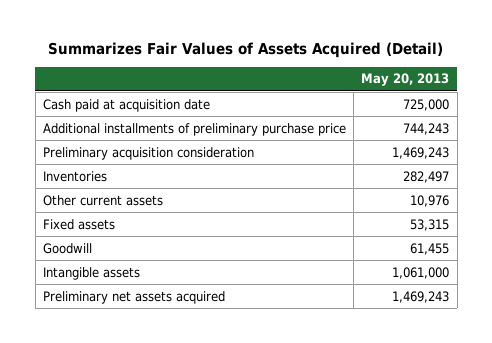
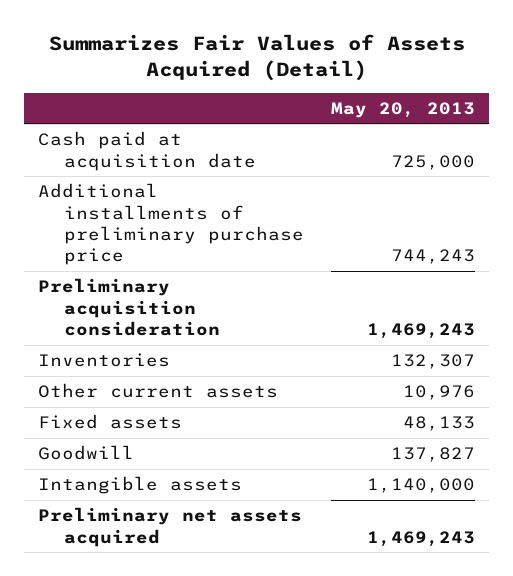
- Inventories | 282,497
+ Inventories | 132,307
- Fixed assets | 53,315
- Goodwill | 61,455
- Intangible assets | 1,061,000
+ Fixed assets | 48,133
+ Goodwill | 137,827
+ Intangible assets | 1,140,000

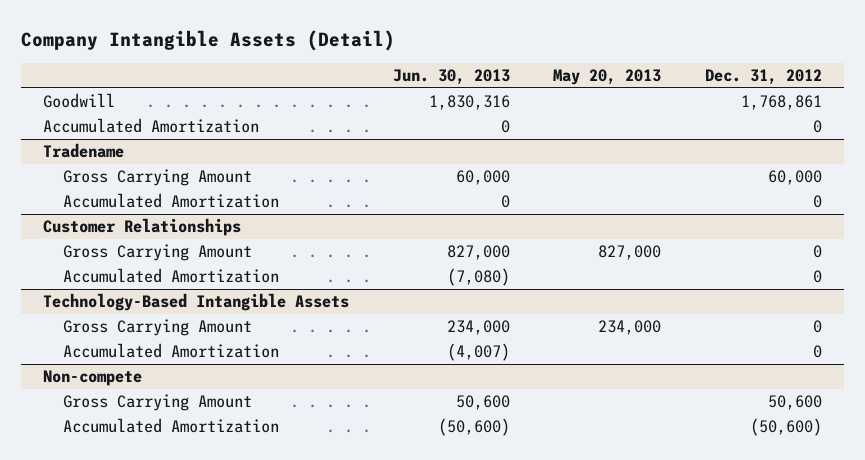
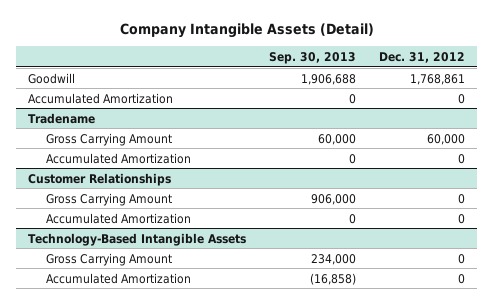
- | Jun. 30, 2013 | May 20, 2013 | Dec. 31, 2012
+ | Sep. 30, 2013 | Dec. 31, 2012
- Non-compete
- Gross Carrying Amount | 50,600 | | 50,600
- Accumulated Amortization | (50,600) | | (50,600)

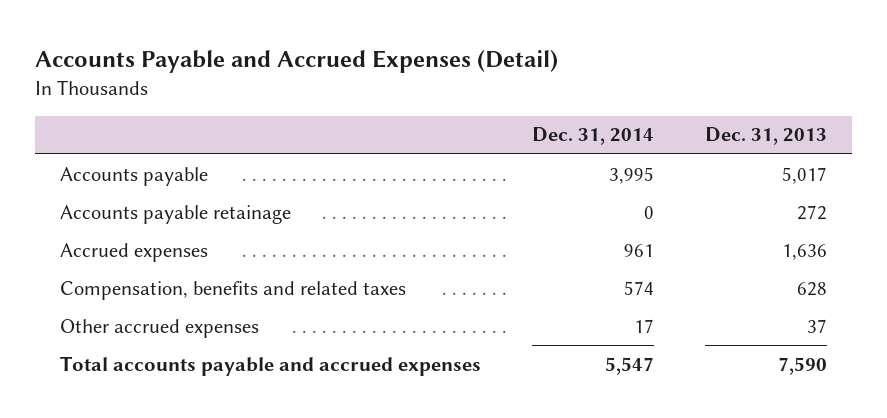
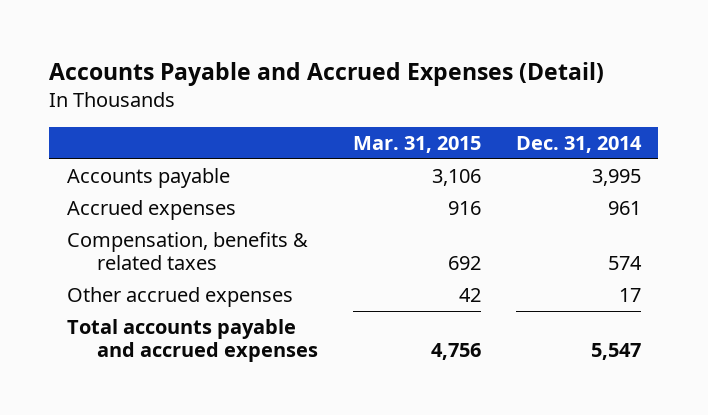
- | Dec. 31, 2014 | Dec. 31, 2013
+ | Mar. 31, 2015 | Dec. 31, 2014
- Accounts payable retainage | 0 | 272
- Compensation, benefits and related taxes | 574 | 628
+ Compensation, benefits & related taxes | 692 | 574

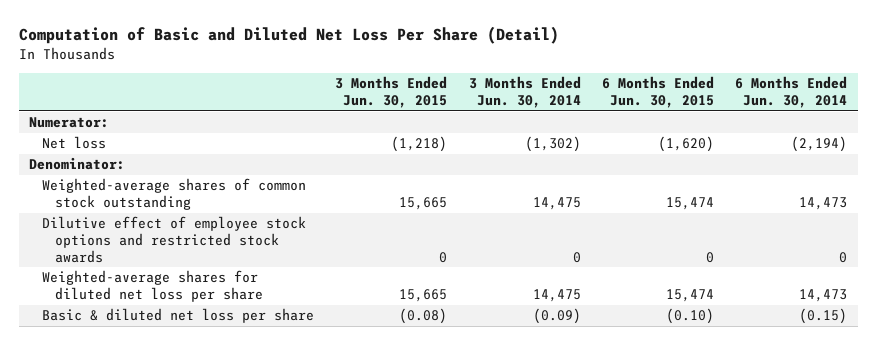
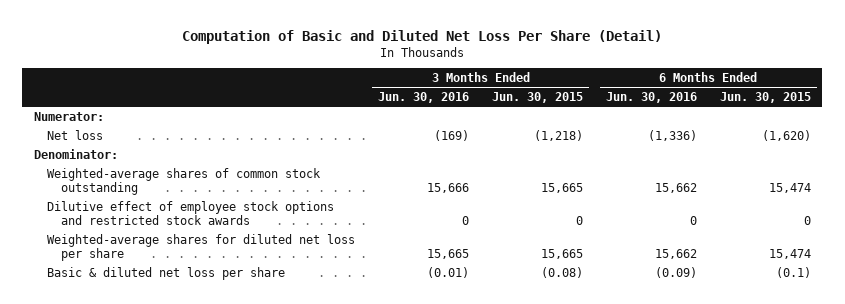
- | 3 Months Ended Jun. 30, 2015 | 3 Months Ended Jun. 30, 2014 | 6 Months Ended Jun. 30, 2015 | 6 Months Ended Jun. 30, 2014
+ | 3 Months Ended Jun. 30, 2016 | 3 Months Ended Jun. 30, 2015 | 6 Months Ended Jun. 30, 2016 | 6 Months Ended Jun. 30, 2015
- Basic & diluted net loss per share | (0.08) | (0.09) | (0.10) | (0.15)
+ Basic & diluted net loss per share | (0.01) | (0.08) | (0.09) | (0.1)

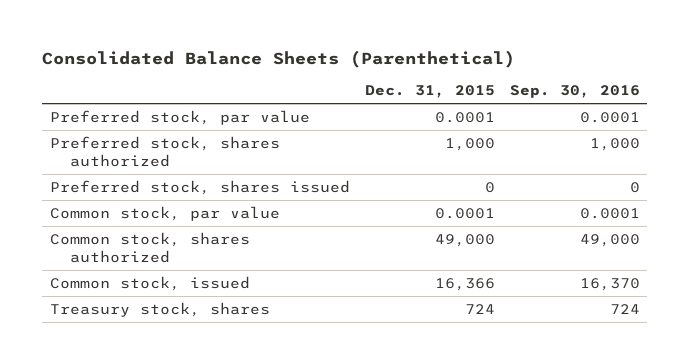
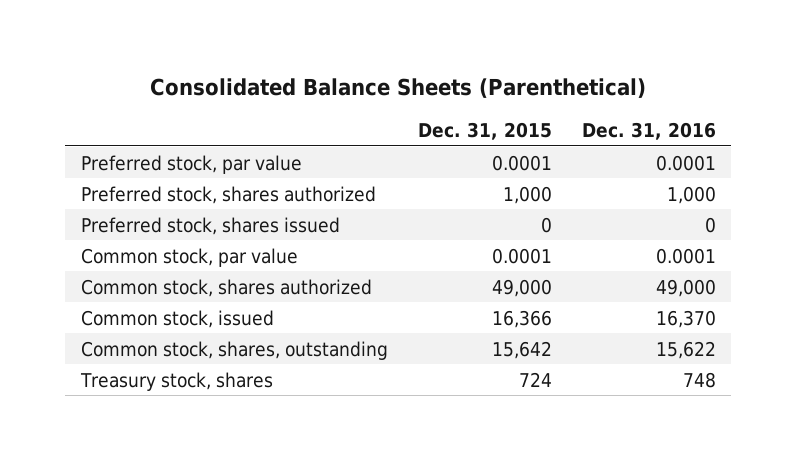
- | Dec. 31, 2015 | Sep. 30, 2016
+ | Dec. 31, 2015 | Dec. 31, 2016
+ Common stock, shares, outstanding | 15,642 | 15,622

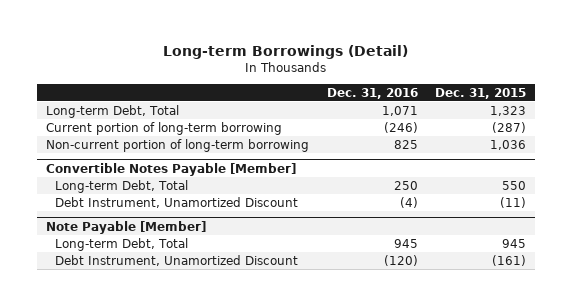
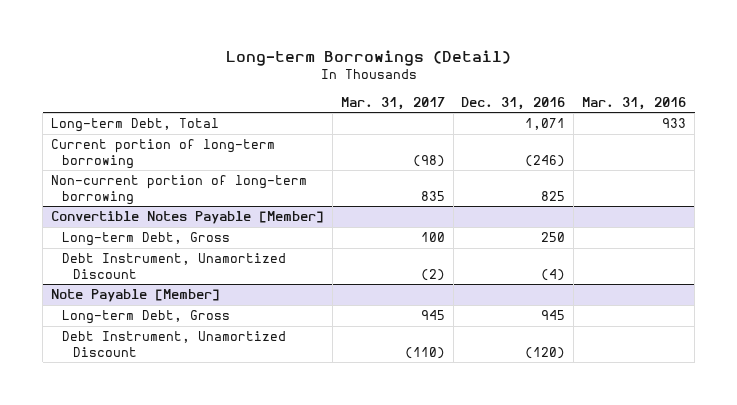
- | Dec. 31, 2016 | Dec. 31, 2015
+ | Mar. 31, 2017 | Dec. 31, 2016 | Mar. 31, 2016
@ Convertible Notes Payable [Member]
- Long-term Debt, Total | 250 | 550
+ Long-term Debt, Gross | 100 | 250 |
@ Note Payable [Member]
- Long-term Debt, Total | 945 | 945
+ Long-term Debt, Gross | 945 | 945 |

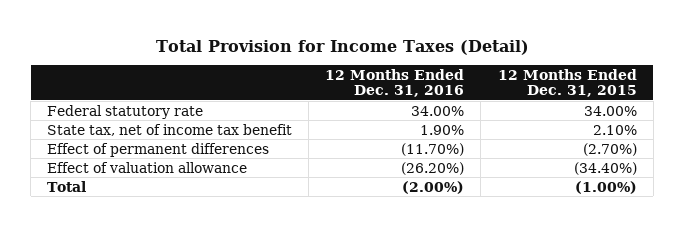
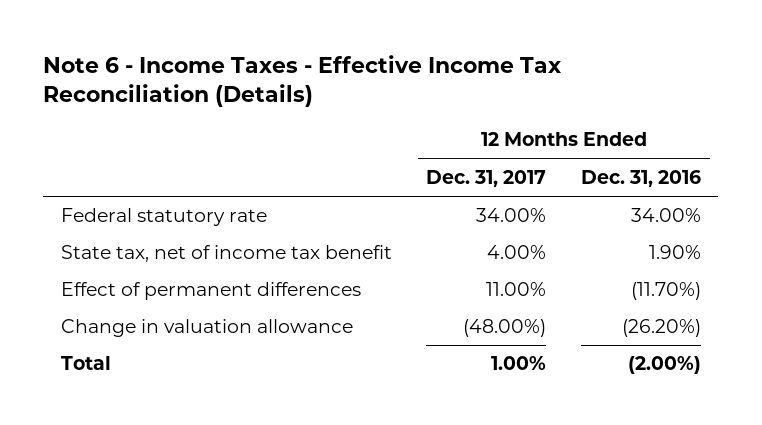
- Total Provision for Income Taxes (Detail)
+ Note 6 - Income Taxes - Effective Income Tax Reconciliation (Details)
- | 12 Months Ended Dec. 31, 2016 | 12 Months Ended Dec. 31, 2015
+ | 12 Months Ended Dec. 31, 2017 | 12 Months Ended Dec. 31, 2016
- Effect of valuation allowance | (26.20%) | (34.40%)
+ Change in valuation allowance | (48.00%) | (26.20%)

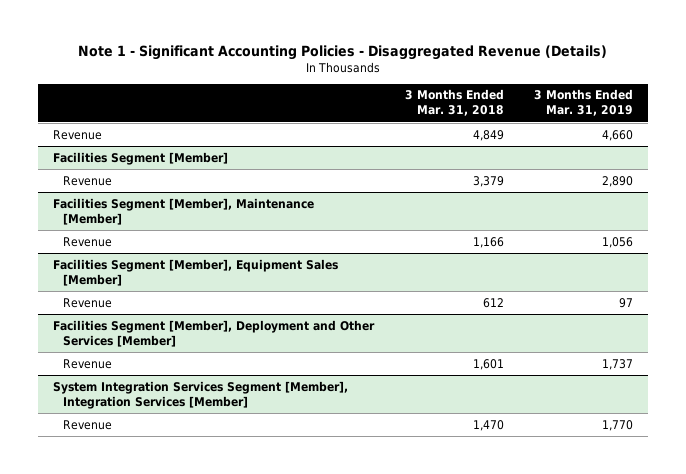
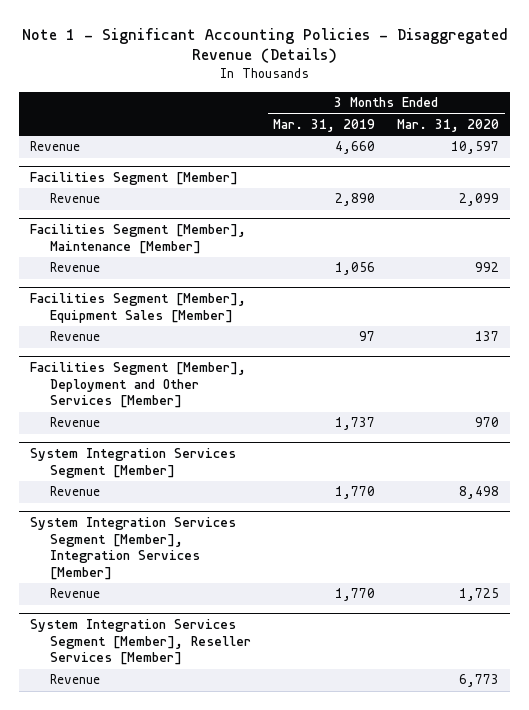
- | 3 Months Ended Mar. 31, 2018 | 3 Months Ended Mar. 31, 2019
+ | 3 Months Ended Mar. 31, 2019 | 3 Months Ended Mar. 31, 2020
+ System Integration Services Segment [Member]
+ Revenue | 1,770 | 8,498
+ System Integration Services Segment [Member], Reseller Services [Member]
+ Revenue | | 6,773

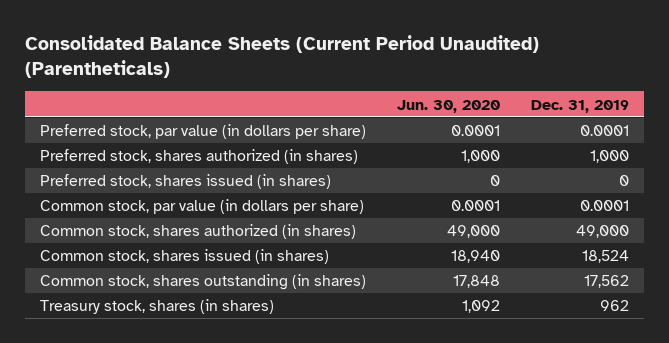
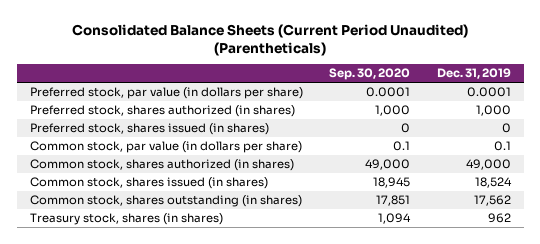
- | Jun. 30, 2020 | Dec. 31, 2019
+ | Sep. 30, 2020 | Dec. 31, 2019
- Common stock, par value (in dollars per share) | 0.0001 | 0.0001
+ Common stock, par value (in dollars per share) | 0.1 | 0.1

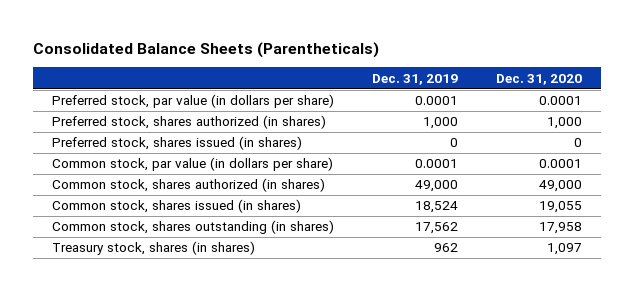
- Consolidated Balance Sheets (Current Period Unaudited) (Parentheticals)
+ Consolidated Balance Sheets (Parentheticals)
- | Sep. 30, 2020 | Dec. 31, 2019
+ | Dec. 31, 2019 | Dec. 31, 2020
- Common stock, par value (in dollars per share) | 0.1 | 0.1
+ Common stock, par value (in dollars per share) | 0.0001 | 0.0001

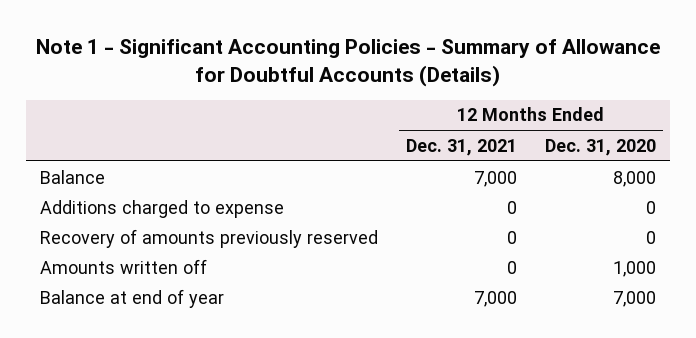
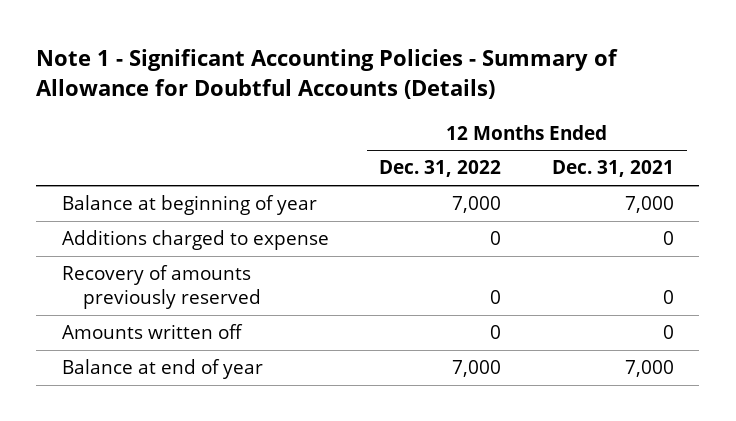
- | 12 Months Ended Dec. 31, 2021 | 12 Months Ended Dec. 31, 2020
+ | 12 Months Ended Dec. 31, 2022 | 12 Months Ended Dec. 31, 2021
- Balance | 7,000 | 8,000
+ Balance at beginning of year | 7,000 | 7,000

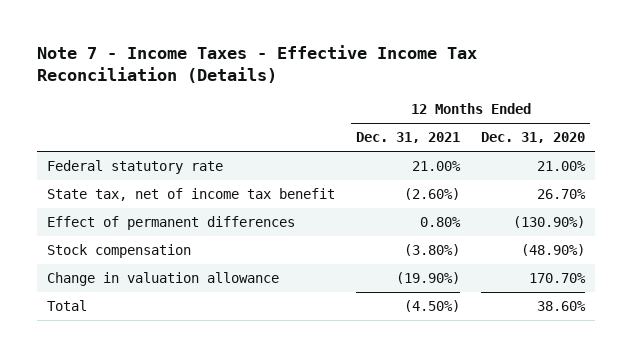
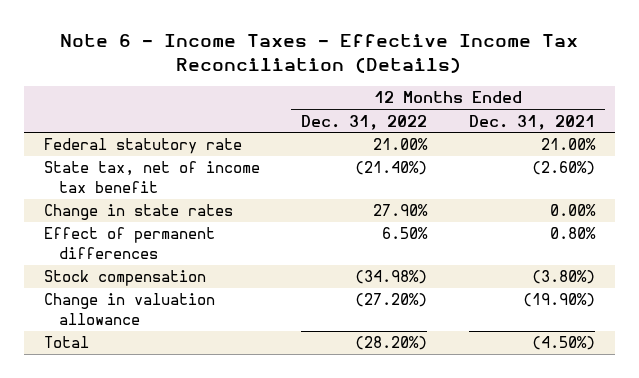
- Note 7 - Income Taxes - Effective Income Tax Reconciliation (Details)
+ Note 6 - Income Taxes - Effective Income Tax Reconciliation (Details)
- | 12 Months Ended Dec. 31, 2021 | 12 Months Ended Dec. 31, 2020
+ | 12 Months Ended Dec. 31, 2022 | 12 Months Ended Dec. 31, 2021
+ Change in state rates | 27.90% | 0.00%

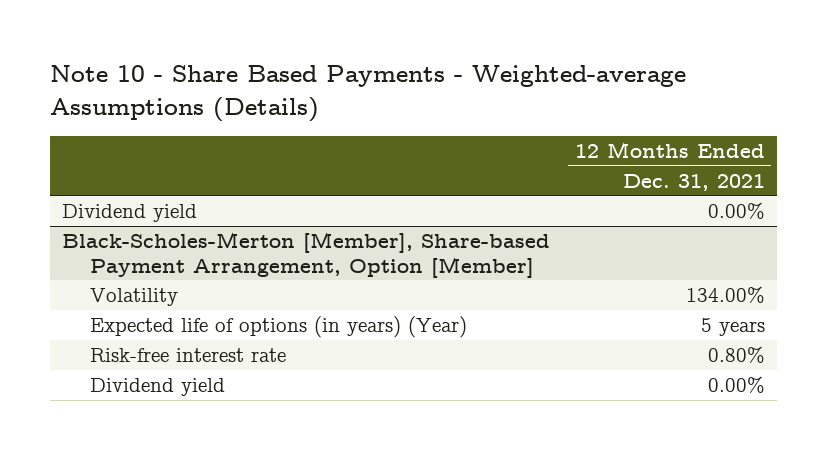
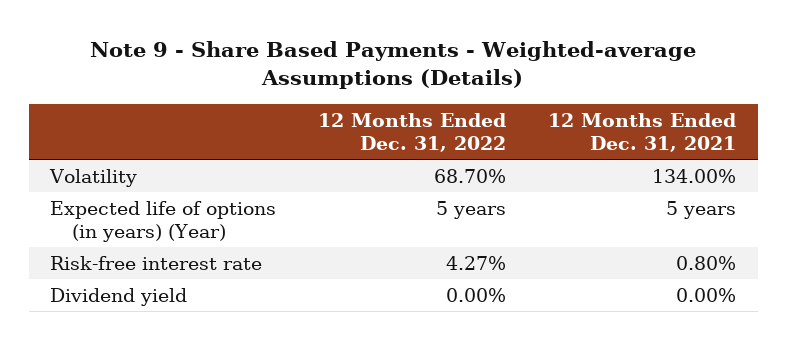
- Note 10 - Share Based Payments - Weighted-average Assumptions (Details)
+ Note 9 - Share Based Payments - Weighted-average Assumptions (Details)
- | 12 Months Ended Dec. 31, 2021
+ | 12 Months Ended Dec. 31, 2022 | 12 Months Ended Dec. 31, 2021
- Dividend yield | 0.00%
- Black-Scholes-Merton [Member], Share-based Payment Arrangement, Option [Member]

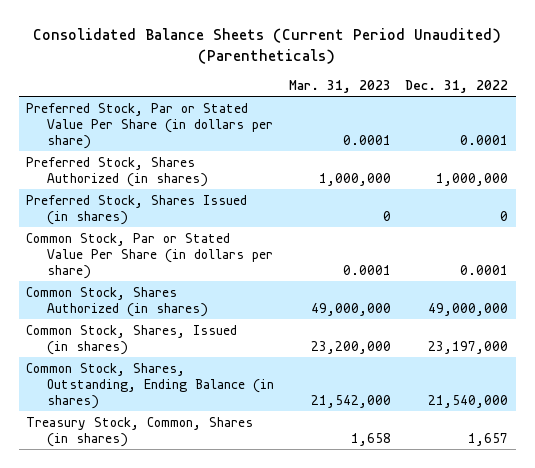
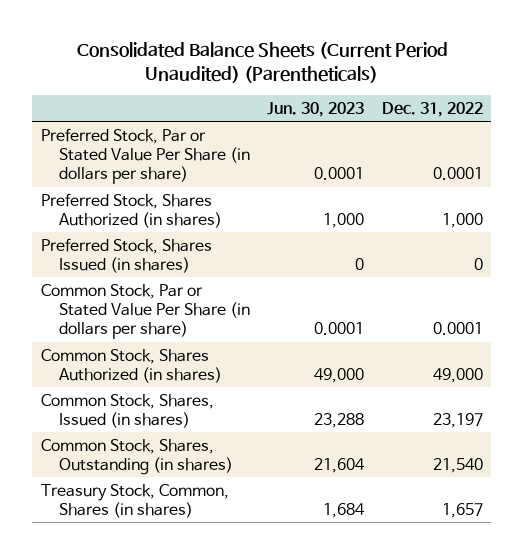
- | Mar. 31, 2023 | Dec. 31, 2022
+ | Jun. 30, 2023 | Dec. 31, 2022
- Preferred Stock, Shares Authorized (in shares) | 1,000,000 | 1,000,000
+ Preferred Stock, Shares Authorized (in shares) | 1,000 | 1,000
- Common Stock, Shares Authorized (in shares) | 49,000,000 | 49,000,000
- Common Stock, Shares, Issued (in shares) | 23,200,000 | 23,197,000
- Common Stock, Shares, Outstanding, Ending Balance (in shares) | 21,542,000 | 21,540,000
+ Common Stock, Shares Authorized (in shares) | 49,000 | 49,000
+ Common Stock, Shares, Issued (in shares) | 23,288 | 23,197
+ Common Stock, Shares, Outstanding (in shares) | 21,604 | 21,540

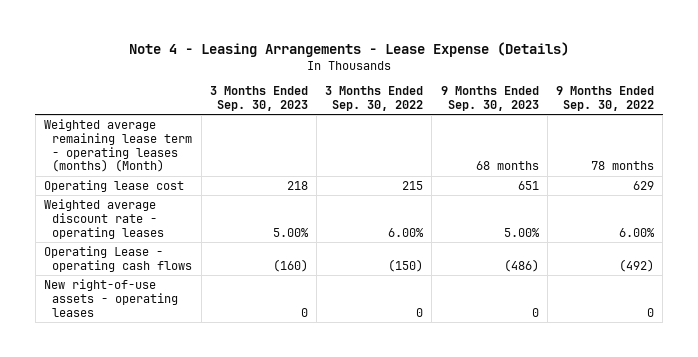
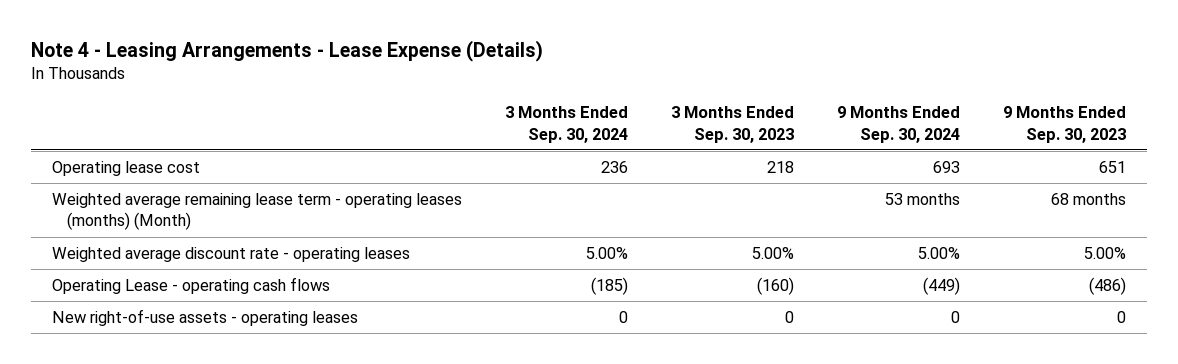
- | 3 Months Ended Sep. 30, 2023 | 3 Months Ended Sep. 30, 2022 | 9 Months Ended Sep. 30, 2023 | 9 Months Ended Sep. 30, 2022
+ | 3 Months Ended Sep. 30, 2024 | 3 Months Ended Sep. 30, 2023 | 9 Months Ended Sep. 30, 2024 | 9 Months Ended Sep. 30, 2023
moved down: Weighted average remaining lease term - operating leases (months) (Month) | | | 53 months | 68 months

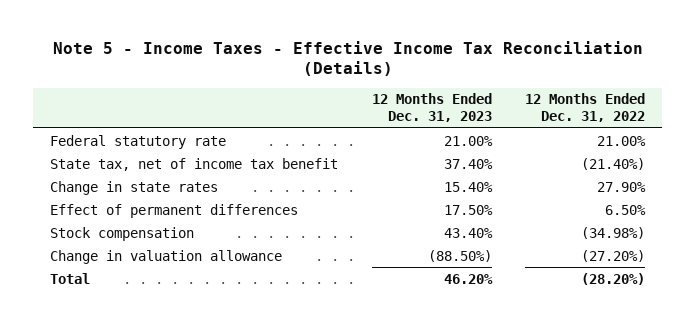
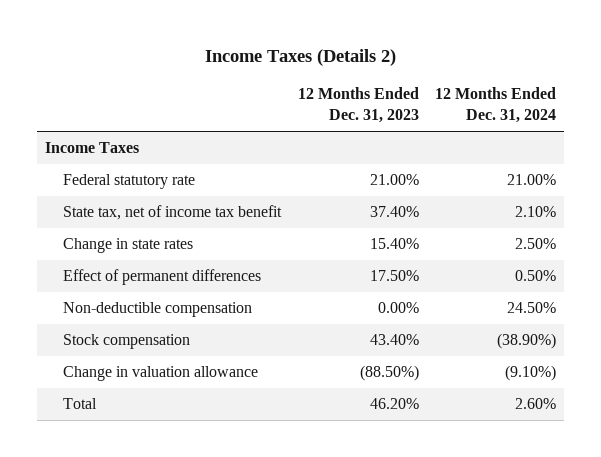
- Note 5 - Income Taxes - Effective Income Tax Reconciliation (Details)
+ Income Taxes (Details 2)
- | 12 Months Ended Dec. 31, 2023 | 12 Months Ended Dec. 31, 2022
+ | 12 Months Ended Dec. 31, 2023 | 12 Months Ended Dec. 31, 2024
+ Income Taxes
+ Non-deductible compensation | 0.00% | 24.50%

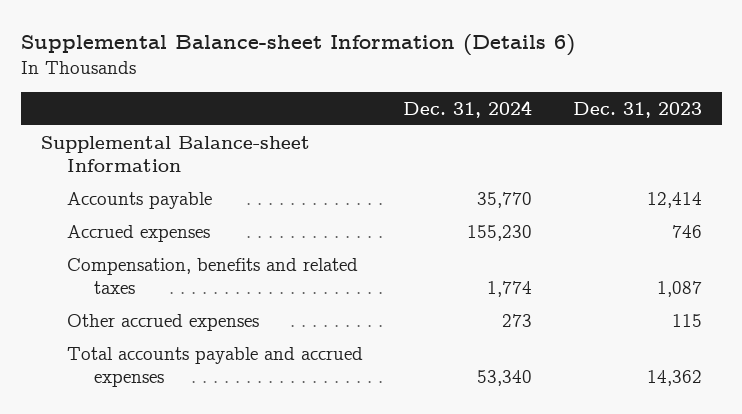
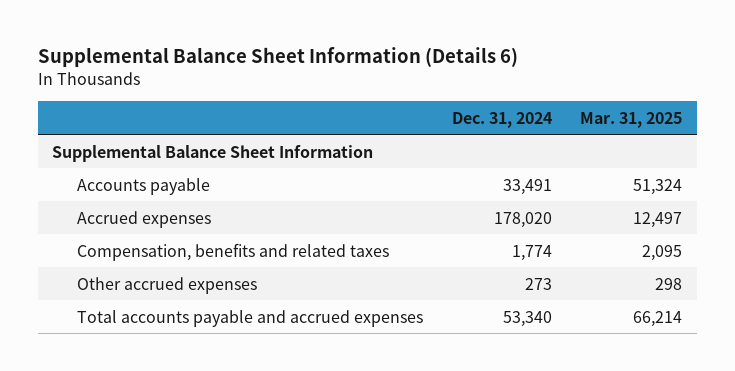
- Supplemental Balance-sheet Information (Details 6)
+ Supplemental Balance Sheet Information (Details 6)
- | Dec. 31, 2024 | Dec. 31, 2023
+ | Dec. 31, 2024 | Mar. 31, 2025
- Supplemental Balance-sheet Information
- Accounts payable | 35,770 | 12,414
- Accrued expenses | 155,230 | 746
+ Supplemental Balance Sheet Information
+ Accounts payable | 33,491 | 51,324
+ Accrued expenses | 178,020 | 12,497

